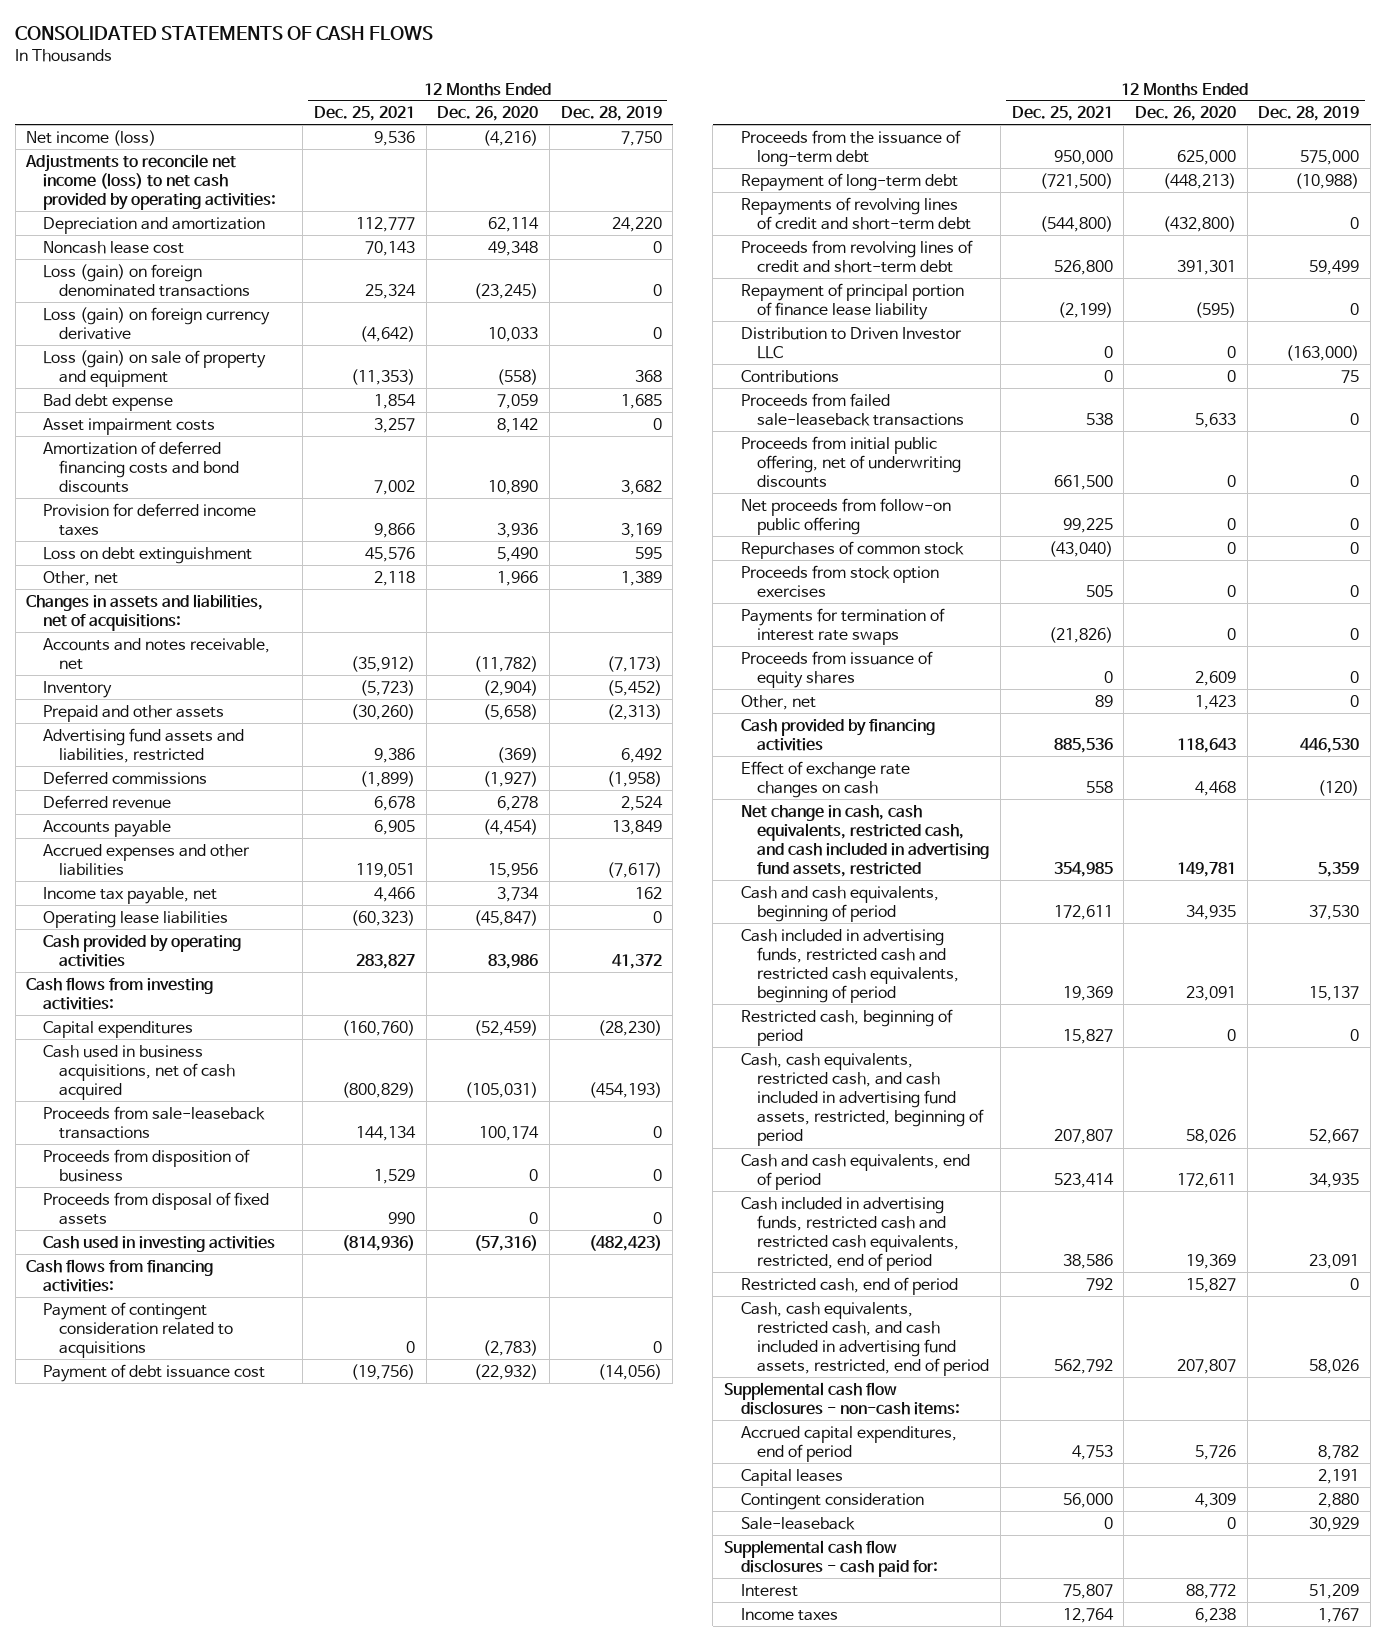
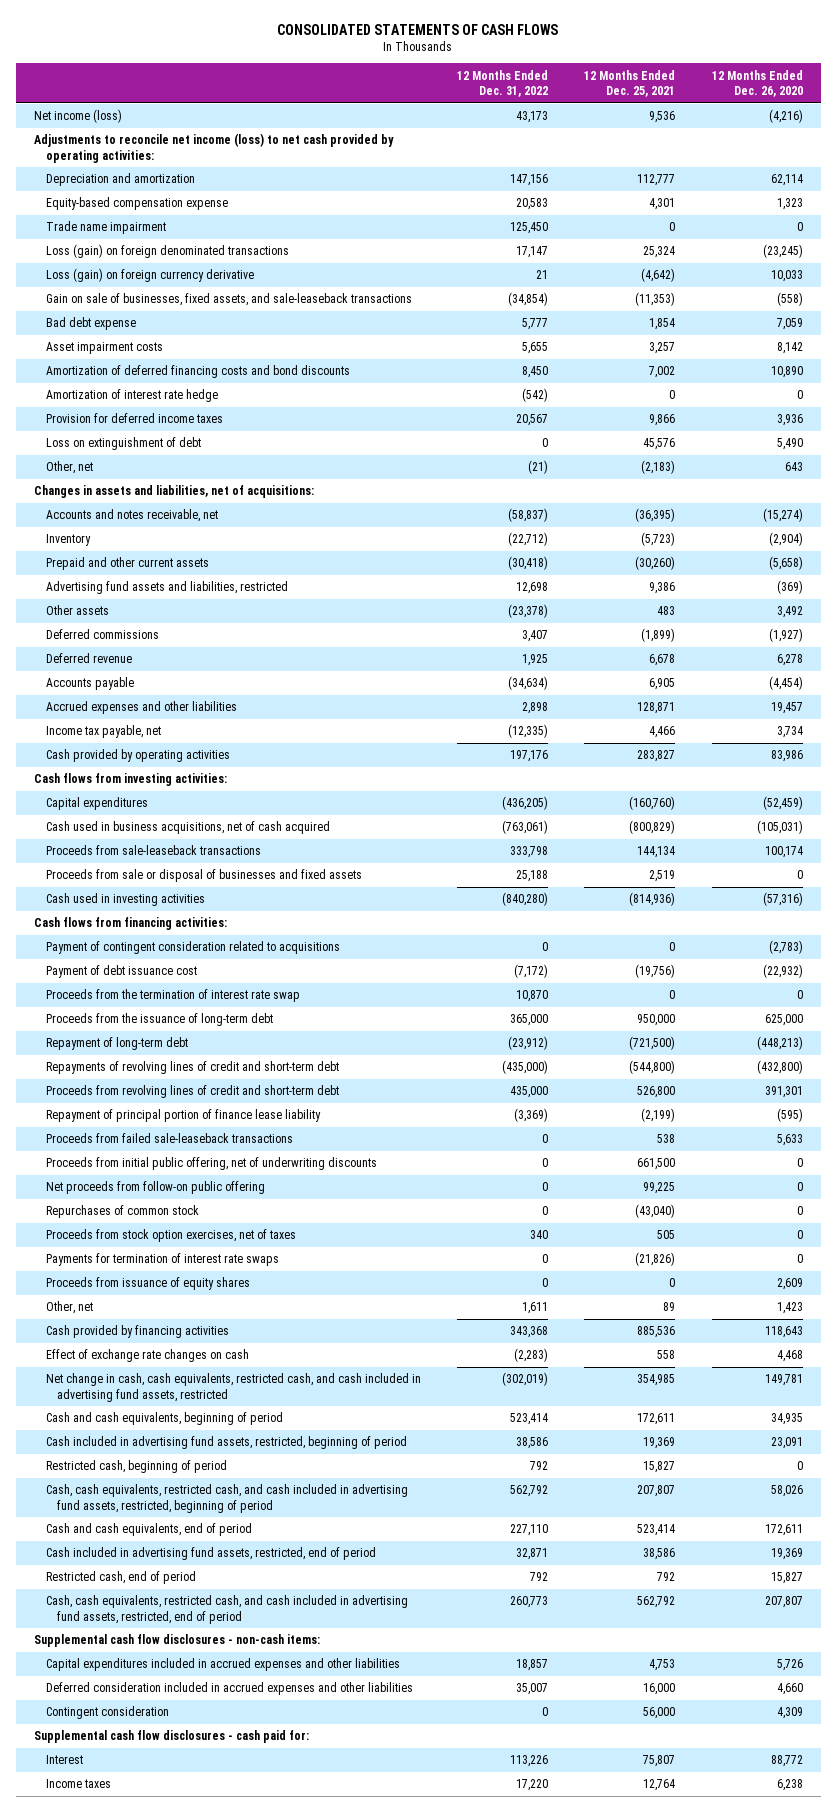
- | 12 Months Ended Dec. 25, 2021 | 12 Months Ended Dec. 26, 2020 | 12 Months Ended Dec. 28, 2019
+ | 12 Months Ended Dec. 31, 2022 | 12 Months Ended Dec. 25, 2021 | 12 Months Ended Dec. 26, 2020
- Noncash lease cost | 70,143 | 49,348 | 0
+ Equity-based compensation expense | 20,583 | 4,301 | 1,323
+ Trade name impairment | 125,450 | 0 | 0
- Loss (gain) on sale of property and equipment | (11,353) | (558) | 368
+ Gain on sale of businesses, fixed assets, and sale-leaseback transactions | (34,854) | (11,353) | (558)
+ Amortization of interest rate hedge | (542) | 0 | 0
- Loss on debt extinguishment | 45,576 | 5,490 | 595
- Other, net | 2,118 | 1,966 | 1,389
+ Loss on extinguishment of debt | 0 | 45,576 | 5,490
+ Other, net | (21) | (2,183) | 643
- Accounts and notes receivable, net | (35,912) | (11,782) | (7,173)
+ Accounts and notes receivable, net | (58,837) | (36,395) | (15,274)
- Prepaid and other assets | (30,260) | (5,658) | (2,313)
+ Prepaid and other current assets | (30,418) | (30,260) | (5,658)
+ Other assets | (23,378) | 483 | 3,492
- Accrued expenses and other liabilities | 119,051 | 15,956 | (7,617)
+ Accrued expenses and other liabilities | 2,898 | 128,871 | 19,457
- Operating lease liabilities | (60,323) | (45,847) | 0
- Proceeds from disposition of business | 1,529 | 0 | 0
- Proceeds from disposal of fixed assets | 990 | 0 | 0
+ Proceeds from sale or disposal of businesses and fixed assets | 25,188 | 2,519 | 0
+ Proceeds from the termination of interest rate swap | 10,870 | 0 | 0
- Distribution to Driven Investor LLC | 0 | 0 | (163,000)
- Contributions | 0 | 0 | 75
- Proceeds from stock option exercises | 505 | 0 | 0
+ Proceeds from stock option exercises, net of taxes | 340 | 505 | 0
- Cash included in advertising funds, restricted cash and restricted cash equivalents, beginning of period | 19,369 | 23,091 | 15,137
+ Cash included in advertising fund assets, restricted, beginning of period | 38,586 | 19,369 | 23,091
- Cash included in advertising funds, restricted cash and restricted cash equivalents, restricted, end of period | 38,586 | 19,369 | 23,091
+ Cash included in advertising fund assets, restricted, end of period | 32,871 | 38,586 | 19,369
- Accrued capital expenditures, end of period | 4,753 | 5,726 | 8,782
- Capital leases | | | 2,191
+ Capital expenditures included in accrued expenses and other liabilities | 18,857 | 4,753 | 5,726
+ Deferred consideration included in accrued expenses and other liabilities | 35,007 | 16,000 | 4,660
- Sale-leaseback | 0 | 0 | 30,929

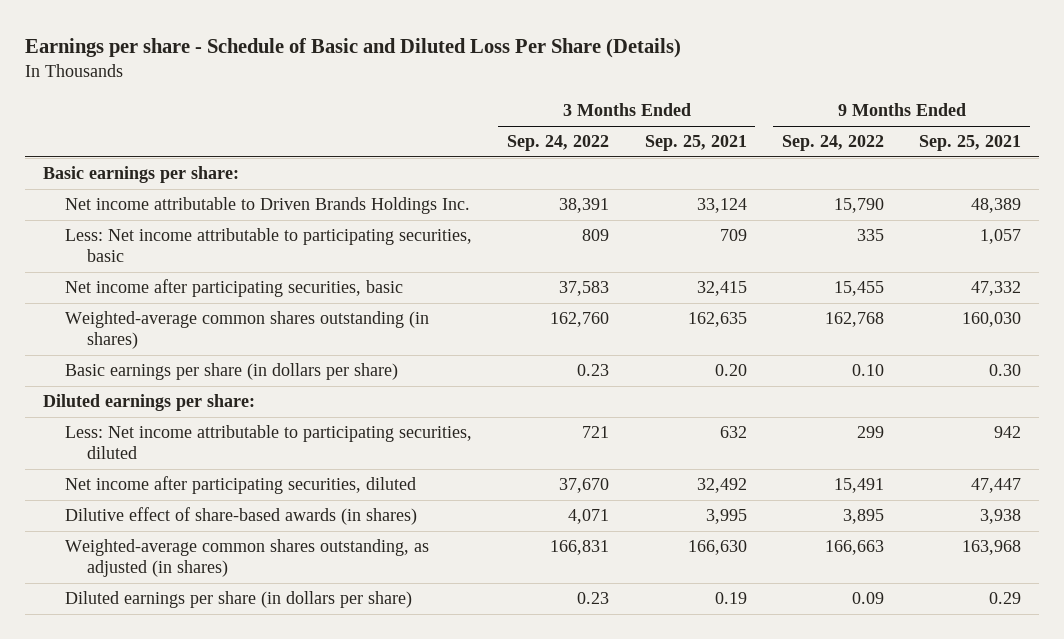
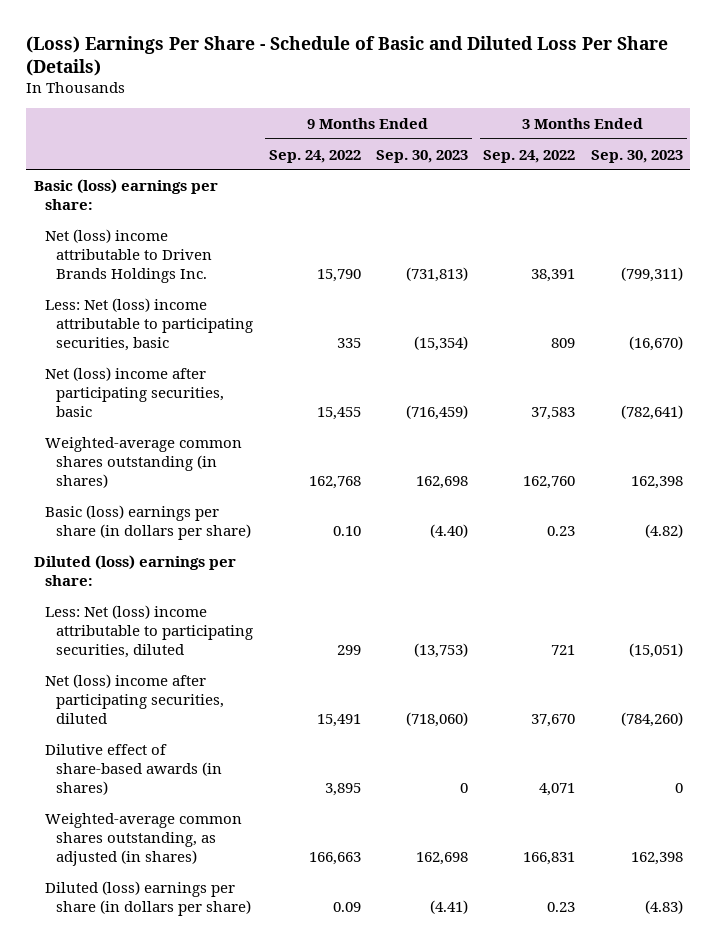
- Earnings per share - Schedule of Basic and Diluted Loss Per Share (Details)
+ (Loss) Earnings Per Share - Schedule of Basic and Diluted Loss Per Share (Details)
- | 3 Months Ended Sep. 24, 2022 | 3 Months Ended Sep. 25, 2021 | 9 Months Ended Sep. 24, 2022 | 9 Months Ended Sep. 25, 2021
+ | 9 Months Ended Sep. 24, 2022 | 9 Months Ended Sep. 30, 2023 | 3 Months Ended Sep. 24, 2022 | 3 Months Ended Sep. 30, 2023
- Basic earnings per share:
- Net income attributable to Driven Brands Holdings Inc. | 38,391 | 33,124 | 15,790 | 48,389
- Less: Net income attributable to participating securities, basic | 809 | 709 | 335 | 1,057
- Net income after participating securities, basic | 37,583 | 32,415 | 15,455 | 47,332
+ Basic (loss) earnings per share:
+ Net (loss) income attributable to Driven Brands Holdings Inc. | 15,790 | (731,813) | 38,391 | (799,311)
+ Less: Net (loss) income attributable to participating securities, basic | 335 | (15,354) | 809 | (16,670)
+ Net (loss) income after participating securities, basic | 15,455 | (716,459) | 37,583 | (782,641)
- Basic earnings per share (in dollars per share) | 0.23 | 0.20 | 0.10 | 0.30
- Diluted earnings per share:
- Less: Net income attributable to participating securities, diluted | 721 | 632 | 299 | 942
- Net income after participating securities, diluted | 37,670 | 32,492 | 15,491 | 47,447
+ Basic (loss) earnings per share (in dollars per share) | 0.10 | (4.40) | 0.23 | (4.82)
+ Diluted (loss) earnings per share:
+ Less: Net (loss) income attributable to participating securities, diluted | 299 | (13,753) | 721 | (15,051)
+ Net (loss) income after participating securities, diluted | 15,491 | (718,060) | 37,670 | (784,260)
- Diluted earnings per share (in dollars per share) | 0.23 | 0.19 | 0.09 | 0.29
+ Diluted (loss) earnings per share (in dollars per share) | 0.09 | (4.41) | 0.23 | (4.83)

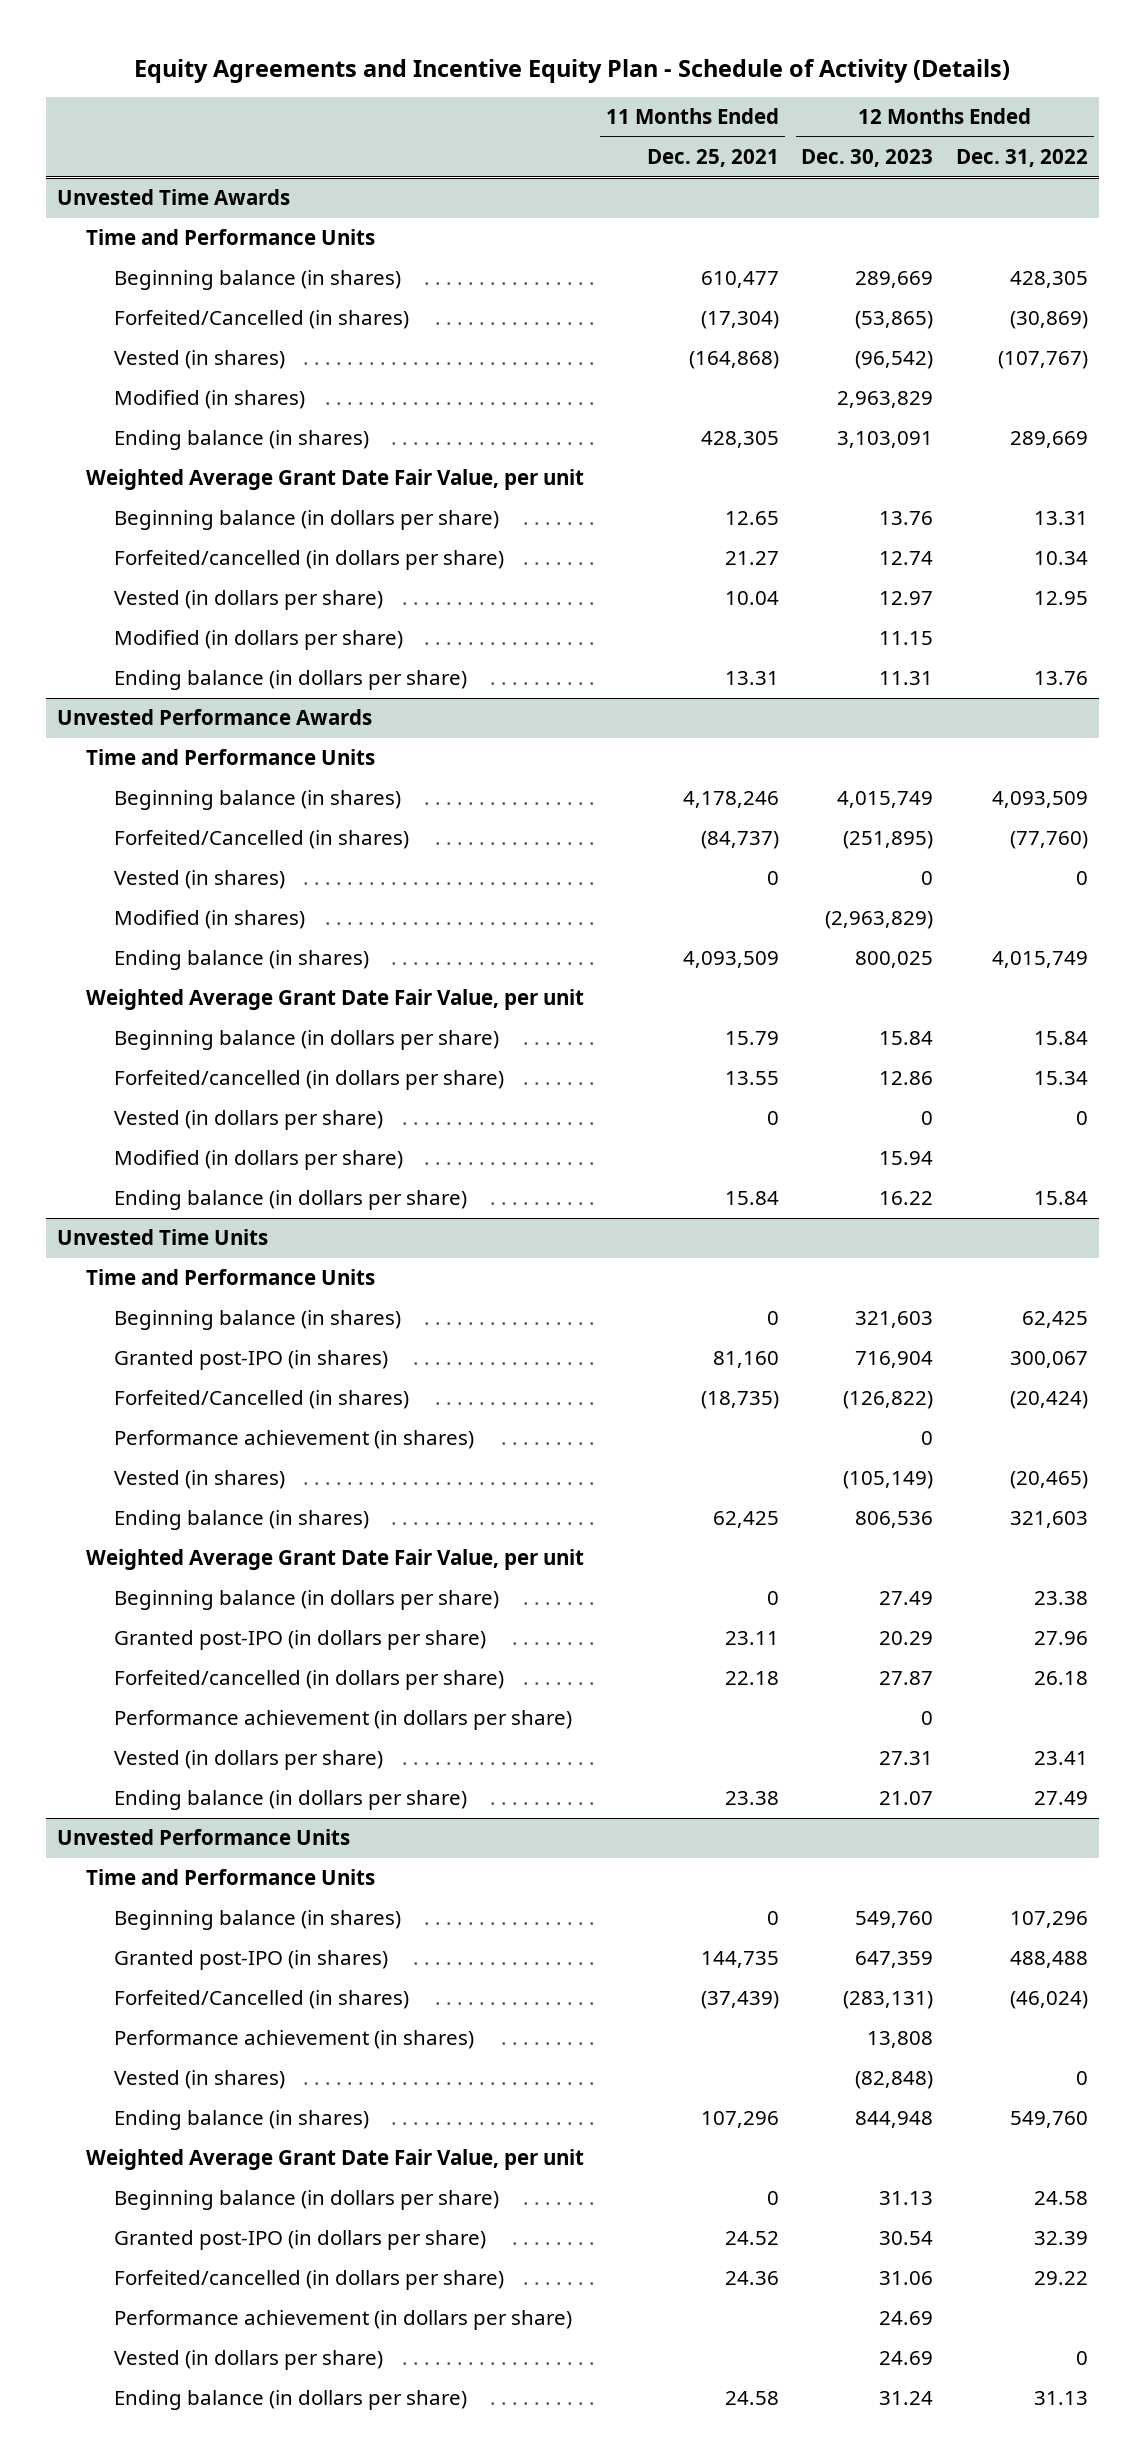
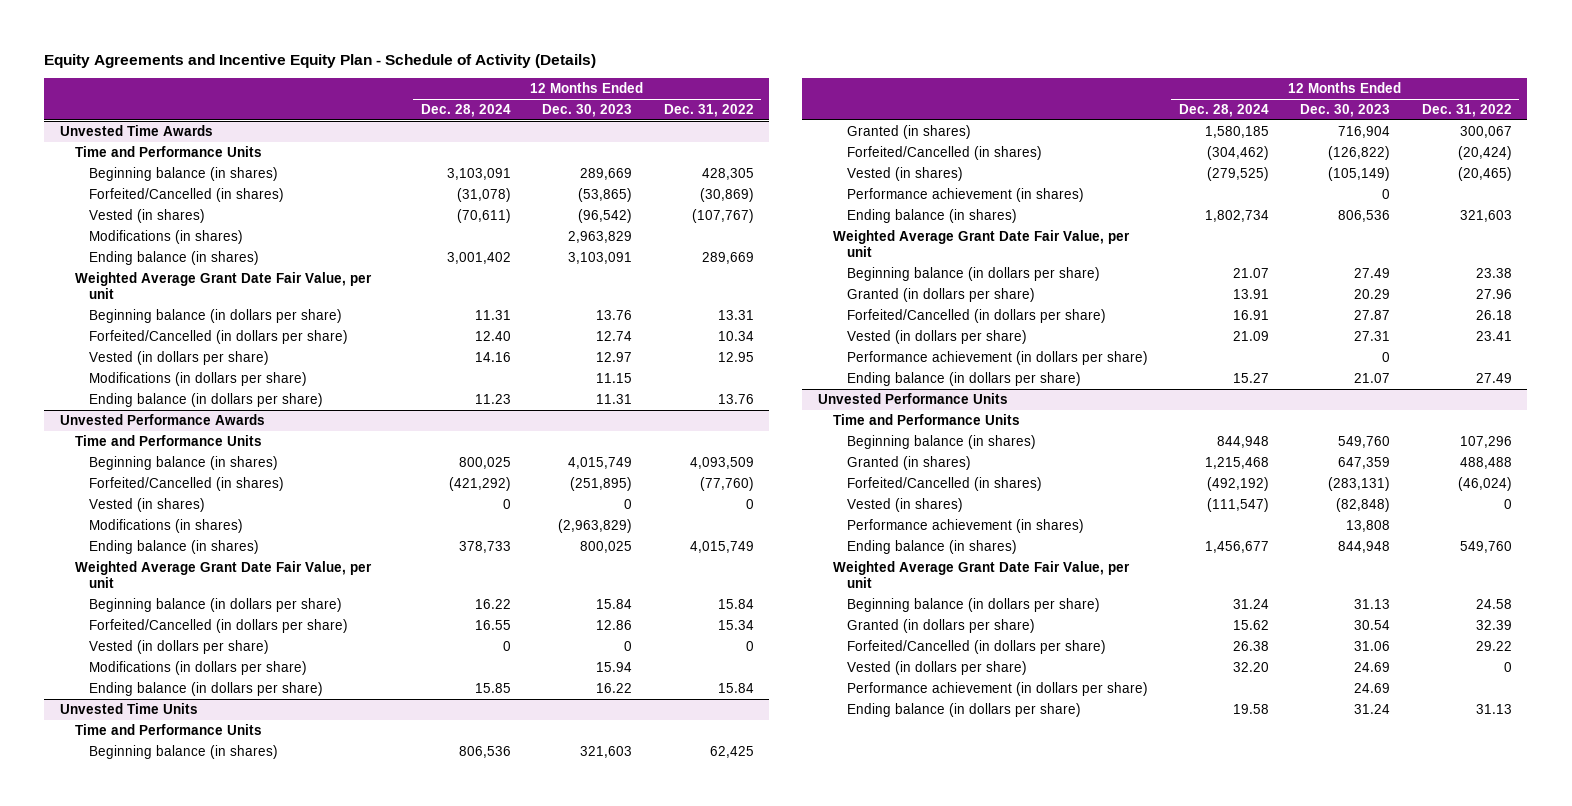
- | 11 Months Ended Dec. 25, 2021 | 12 Months Ended Dec. 30, 2023 | 12 Months Ended Dec. 31, 2022
+ | 12 Months Ended Dec. 28, 2024 | 12 Months Ended Dec. 30, 2023 | 12 Months Ended Dec. 31, 2022
@ Unvested Time Awards
- Modified (in shares) | | 2,963,829 |
+ Modifications (in shares) | | 2,963,829 |
- Forfeited/cancelled (in dollars per share) | 21.27 | 12.74 | 10.34
+ Forfeited/Cancelled (in dollars per share) | 12.40 | 12.74 | 10.34
- Modified (in dollars per share) | | 11.15 |
+ Modifications (in dollars per share) | | 11.15 |
@ Unvested Performance Awards
- Modified (in shares) | | (2,963,829) |
+ Modifications (in shares) | | (2,963,829) |
- Forfeited/cancelled (in dollars per share) | 13.55 | 12.86 | 15.34
+ Forfeited/Cancelled (in dollars per share) | 16.55 | 12.86 | 15.34
- Modified (in dollars per share) | | 15.94 |
+ Modifications (in dollars per share) | | 15.94 |
@ Unvested Time Units
- Granted post-IPO (in shares) | 81,160 | 716,904 | 300,067
+ Granted (in shares) | 1,580,185 | 716,904 | 300,067
moved down: Performance achievement (in shares) | | 0 |
- Granted post-IPO (in dollars per share) | 23.11 | 20.29 | 27.96
- Forfeited/cancelled (in dollars per share) | 22.18 | 27.87 | 26.18
+ Granted (in dollars per share) | 13.91 | 20.29 | 27.96
+ Forfeited/Cancelled (in dollars per share) | 16.91 | 27.87 | 26.18
moved down: Performance achievement (in dollars per share) | | 0 |
@ Unvested Performance Units
- Granted post-IPO (in shares) | 144,735 | 647,359 | 488,488
+ Granted (in shares) | 1,215,468 | 647,359 | 488,488
moved down: Performance achievement (in shares) | | 13,808 |
- Granted post-IPO (in dollars per share) | 24.52 | 30.54 | 32.39
- Forfeited/cancelled (in dollars per share) | 24.36 | 31.06 | 29.22
+ Granted (in dollars per share) | 15.62 | 30.54 | 32.39
+ Forfeited/Cancelled (in dollars per share) | 26.38 | 31.06 | 29.22
moved down: Performance achievement (in dollars per share) | | 24.69 |

